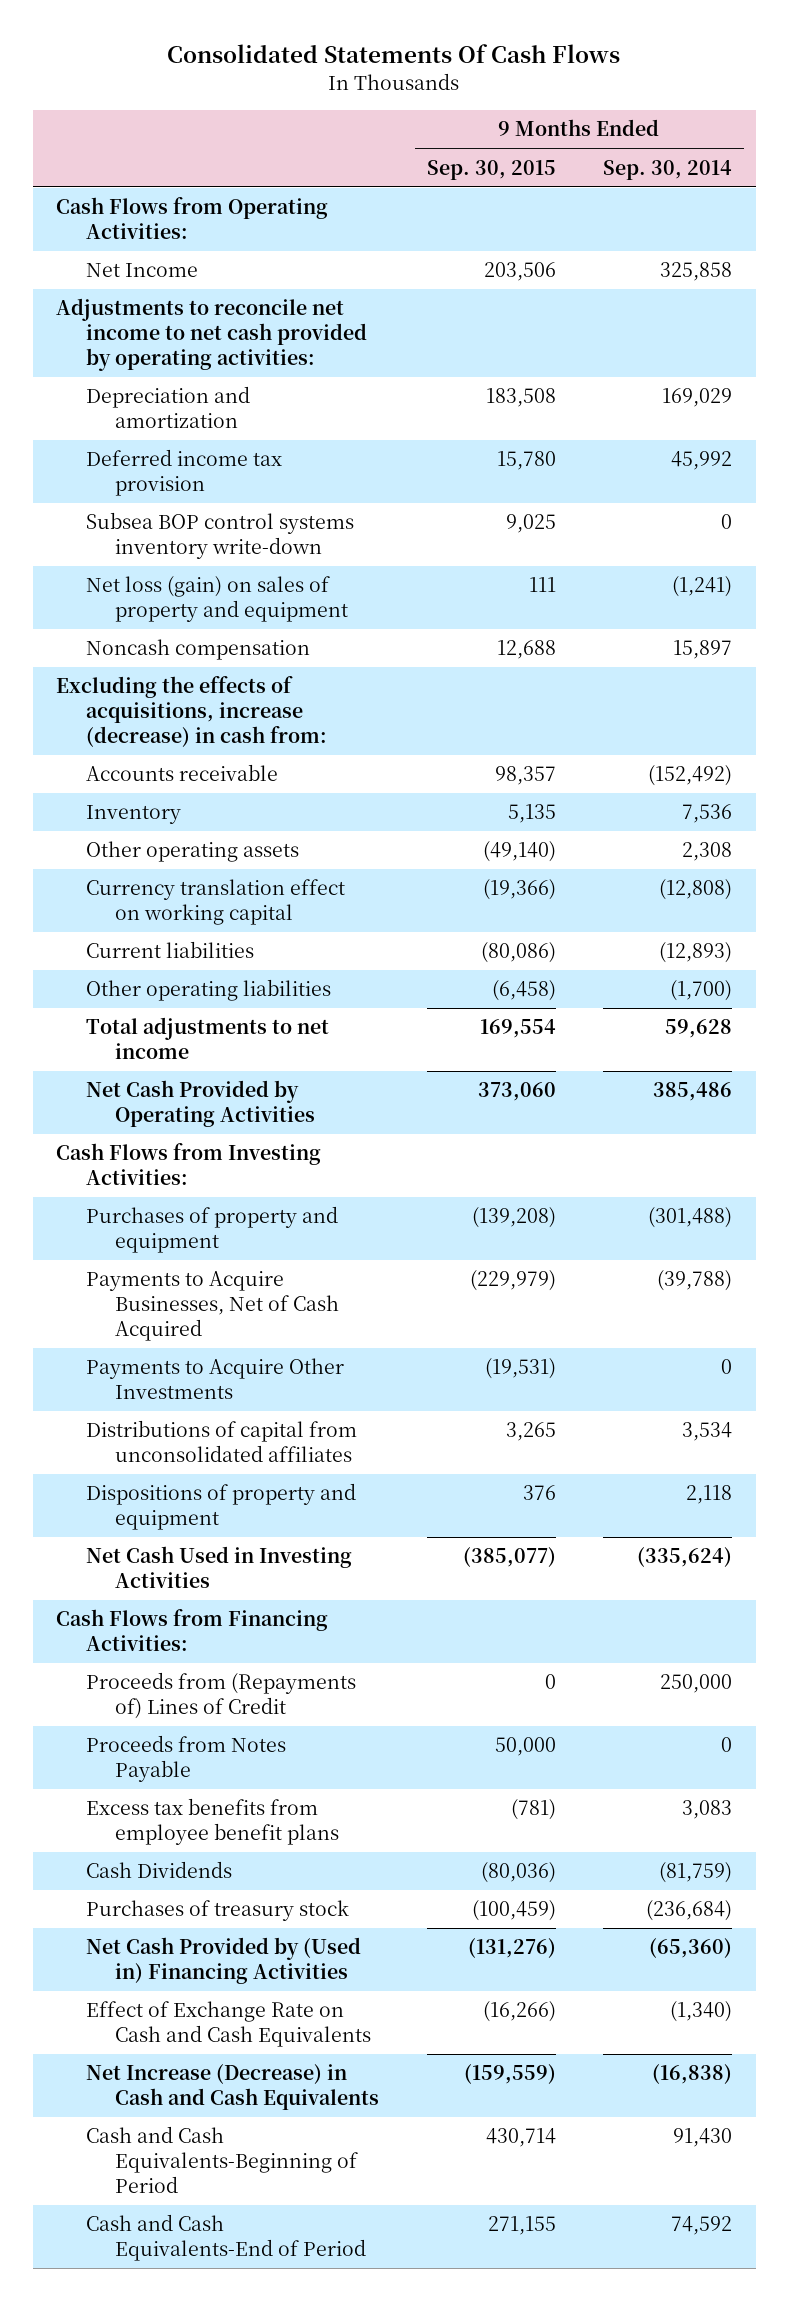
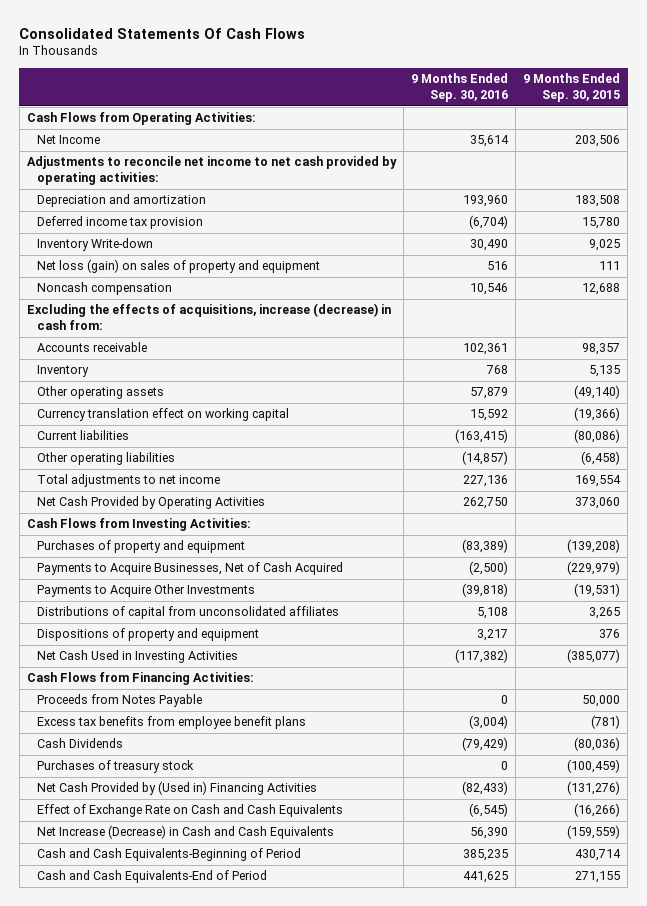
- | 9 Months Ended Sep. 30, 2015 | 9 Months Ended Sep. 30, 2014
+ | 9 Months Ended Sep. 30, 2016 | 9 Months Ended Sep. 30, 2015
- Subsea BOP control systems inventory write-down | 9,025 | 0
+ Inventory Write-down | 30,490 | 9,025
- Proceeds from (Repayments of) Lines of Credit | 0 | 250,000

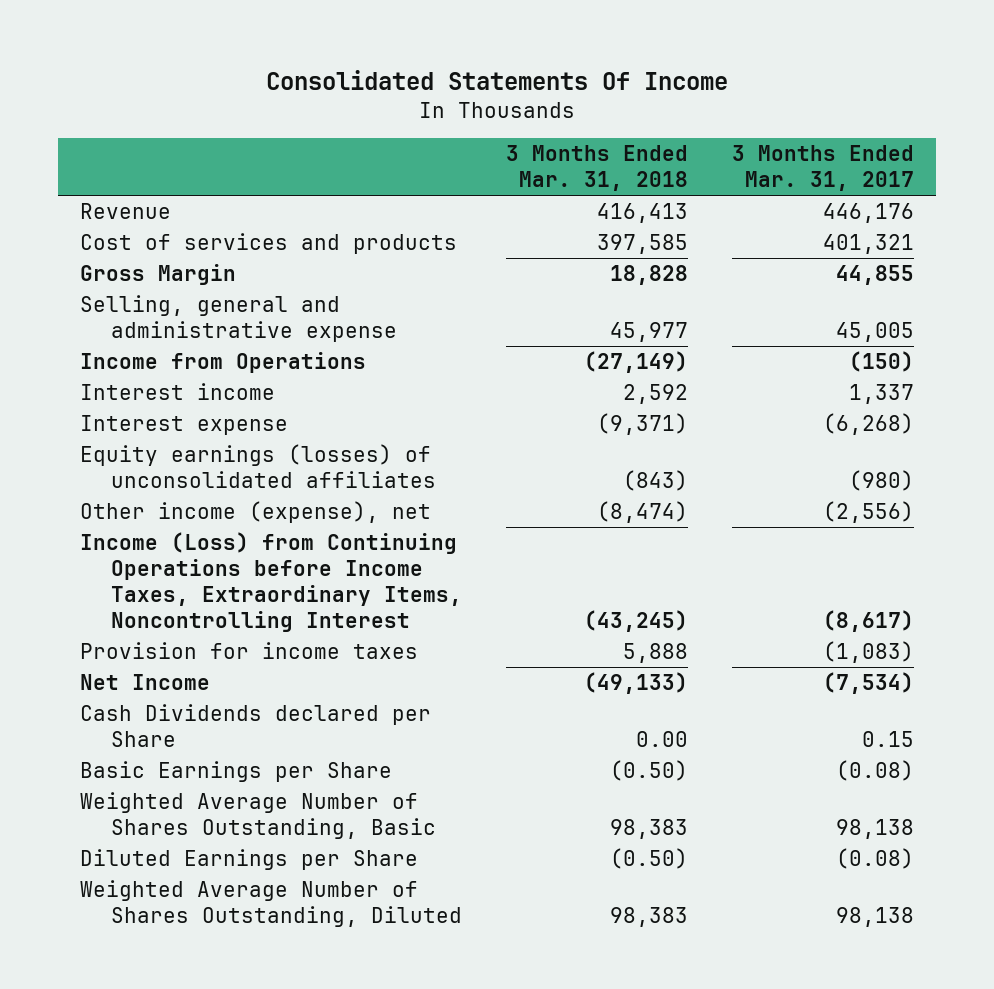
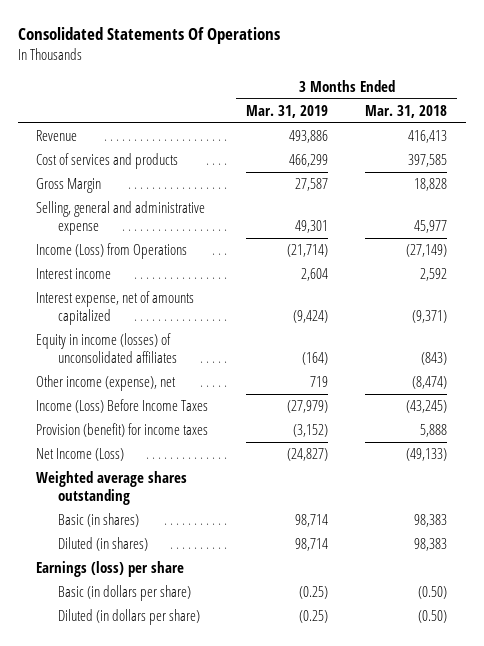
- Consolidated Statements Of Income
+ Consolidated Statements Of Operations
- | 3 Months Ended Mar. 31, 2018 | 3 Months Ended Mar. 31, 2017
+ | 3 Months Ended Mar. 31, 2019 | 3 Months Ended Mar. 31, 2018
- Income from Operations | (27,149) | (150)
+ Income (Loss) from Operations | (21,714) | (27,149)
- Interest expense | (9,371) | (6,268)
- Equity earnings (losses) of unconsolidated affiliates | (843) | (980)
+ Interest expense, net of amounts capitalized | (9,424) | (9,371)
+ Equity in income (losses) of unconsolidated affiliates | (164) | (843)
- Income (Loss) from Continuing Operations before Income Taxes, Extraordinary Items, Noncontrolling Interest | (43,245) | (8,617)
- Provision for income taxes | 5,888 | (1,083)
- Net Income | (49,133) | (7,534)
- Cash Dividends declared per Share | 0.00 | 0.15
- Basic Earnings per Share | (0.50) | (0.08)
- Weighted Average Number of Shares Outstanding, Basic | 98,383 | 98,138
- Diluted Earnings per Share | (0.50) | (0.08)
- Weighted Average Number of Shares Outstanding, Diluted | 98,383 | 98,138
+ Income (Loss) Before Income Taxes | (27,979) | (43,245)
+ Provision (benefit) for income taxes | (3,152) | 5,888
+ Net Income (Loss) | (24,827) | (49,133)
+ Weighted average shares outstanding
+ Basic (in shares) | 98,714 | 98,383
+ Diluted (in shares) | 98,714 | 98,383
+ Earnings (loss) per share
+ Basic (in dollars per share) | (0.25) | (0.50)
+ Diluted (in dollars per share) | (0.25) | (0.50)

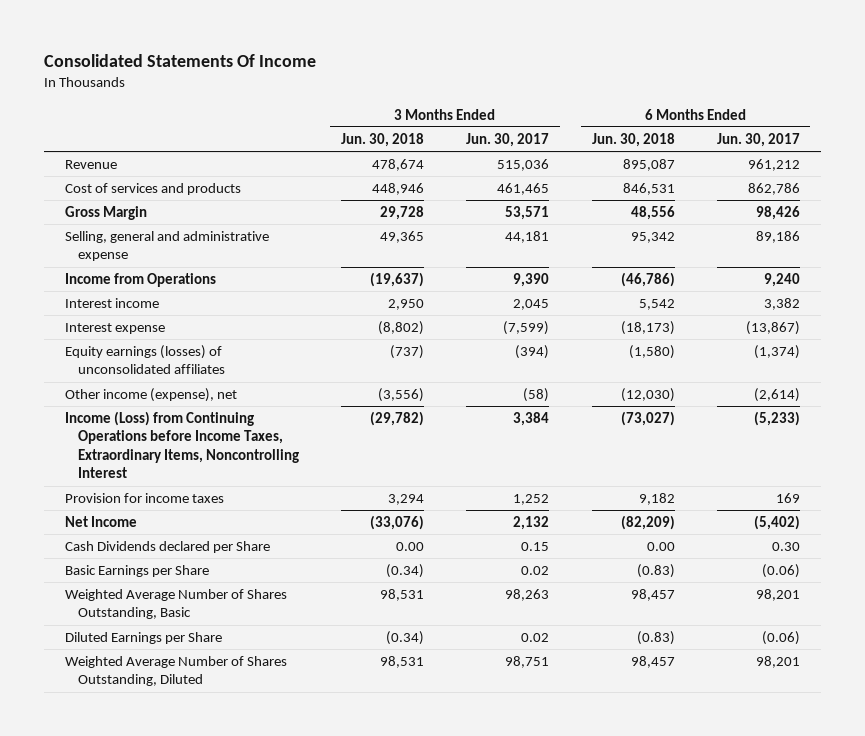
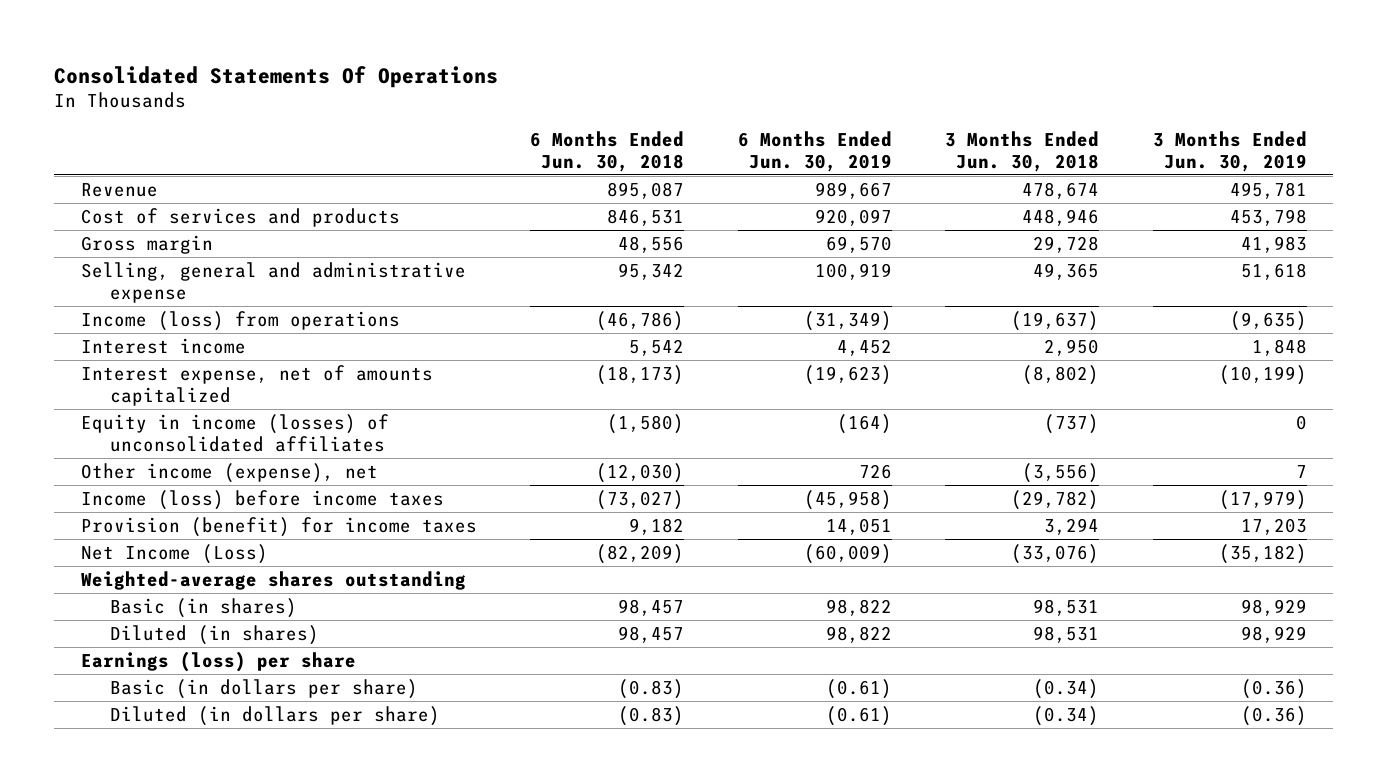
- Consolidated Statements Of Income
+ Consolidated Statements Of Operations
- | 3 Months Ended Jun. 30, 2018 | 3 Months Ended Jun. 30, 2017 | 6 Months Ended Jun. 30, 2018 | 6 Months Ended Jun. 30, 2017
+ | 6 Months Ended Jun. 30, 2018 | 6 Months Ended Jun. 30, 2019 | 3 Months Ended Jun. 30, 2018 | 3 Months Ended Jun. 30, 2019
- Gross Margin | 29,728 | 53,571 | 48,556 | 98,426
+ Gross margin | 48,556 | 69,570 | 29,728 | 41,983
- Income from Operations | (19,637) | 9,390 | (46,786) | 9,240
+ Income (loss) from operations | (46,786) | (31,349) | (19,637) | (9,635)
- Interest expense | (8,802) | (7,599) | (18,173) | (13,867)
- Equity earnings (losses) of unconsolidated affiliates | (737) | (394) | (1,580) | (1,374)
+ Interest expense, net of amounts capitalized | (18,173) | (19,623) | (8,802) | (10,199)
+ Equity in income (losses) of unconsolidated affiliates | (1,580) | (164) | (737) | 0
- Income (Loss) from Continuing Operations before Income Taxes, Extraordinary Items, Noncontrolling Interest | (29,782) | 3,384 | (73,027) | (5,233)
- Provision for income taxes | 3,294 | 1,252 | 9,182 | 169
- Net Income | (33,076) | 2,132 | (82,209) | (5,402)
- Cash Dividends declared per Share | 0.00 | 0.15 | 0.00 | 0.30
- Basic Earnings per Share | (0.34) | 0.02 | (0.83) | (0.06)
- Weighted Average Number of Shares Outstanding, Basic | 98,531 | 98,263 | 98,457 | 98,201
- Diluted Earnings per Share | (0.34) | 0.02 | (0.83) | (0.06)
- Weighted Average Number of Shares Outstanding, Diluted | 98,531 | 98,751 | 98,457 | 98,201
+ Income (loss) before income taxes | (73,027) | (45,958) | (29,782) | (17,979)
+ Provision (benefit) for income taxes | 9,182 | 14,051 | 3,294 | 17,203
+ Net Income (Loss) | (82,209) | (60,009) | (33,076) | (35,182)
+ Weighted-average shares outstanding
+ Basic (in shares) | 98,457 | 98,822 | 98,531 | 98,929
+ Diluted (in shares) | 98,457 | 98,822 | 98,531 | 98,929
+ Earnings (loss) per share
+ Basic (in dollars per share) | (0.83) | (0.61) | (0.34) | (0.36)
+ Diluted (in dollars per share) | (0.83) | (0.61) | (0.34) | (0.36)

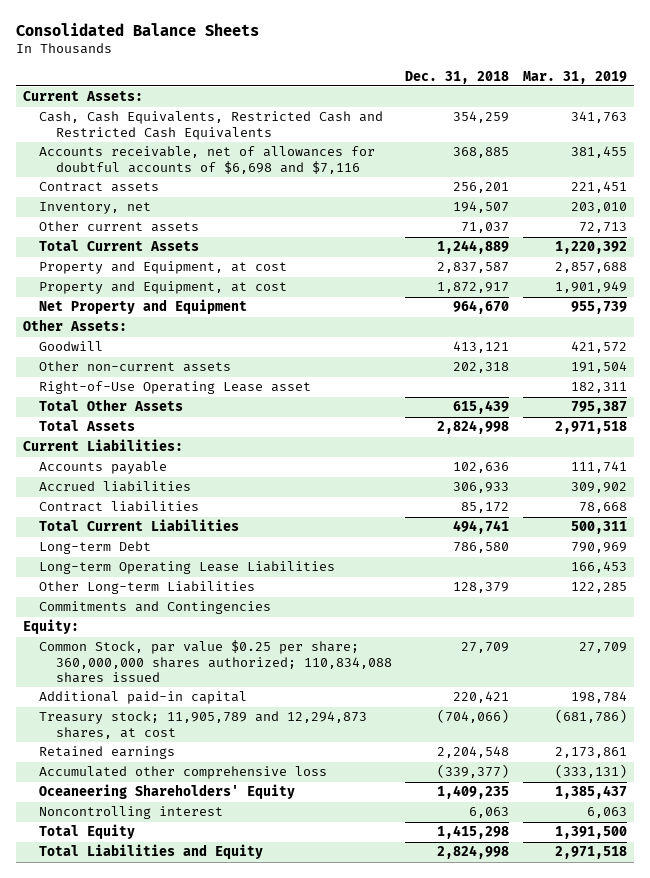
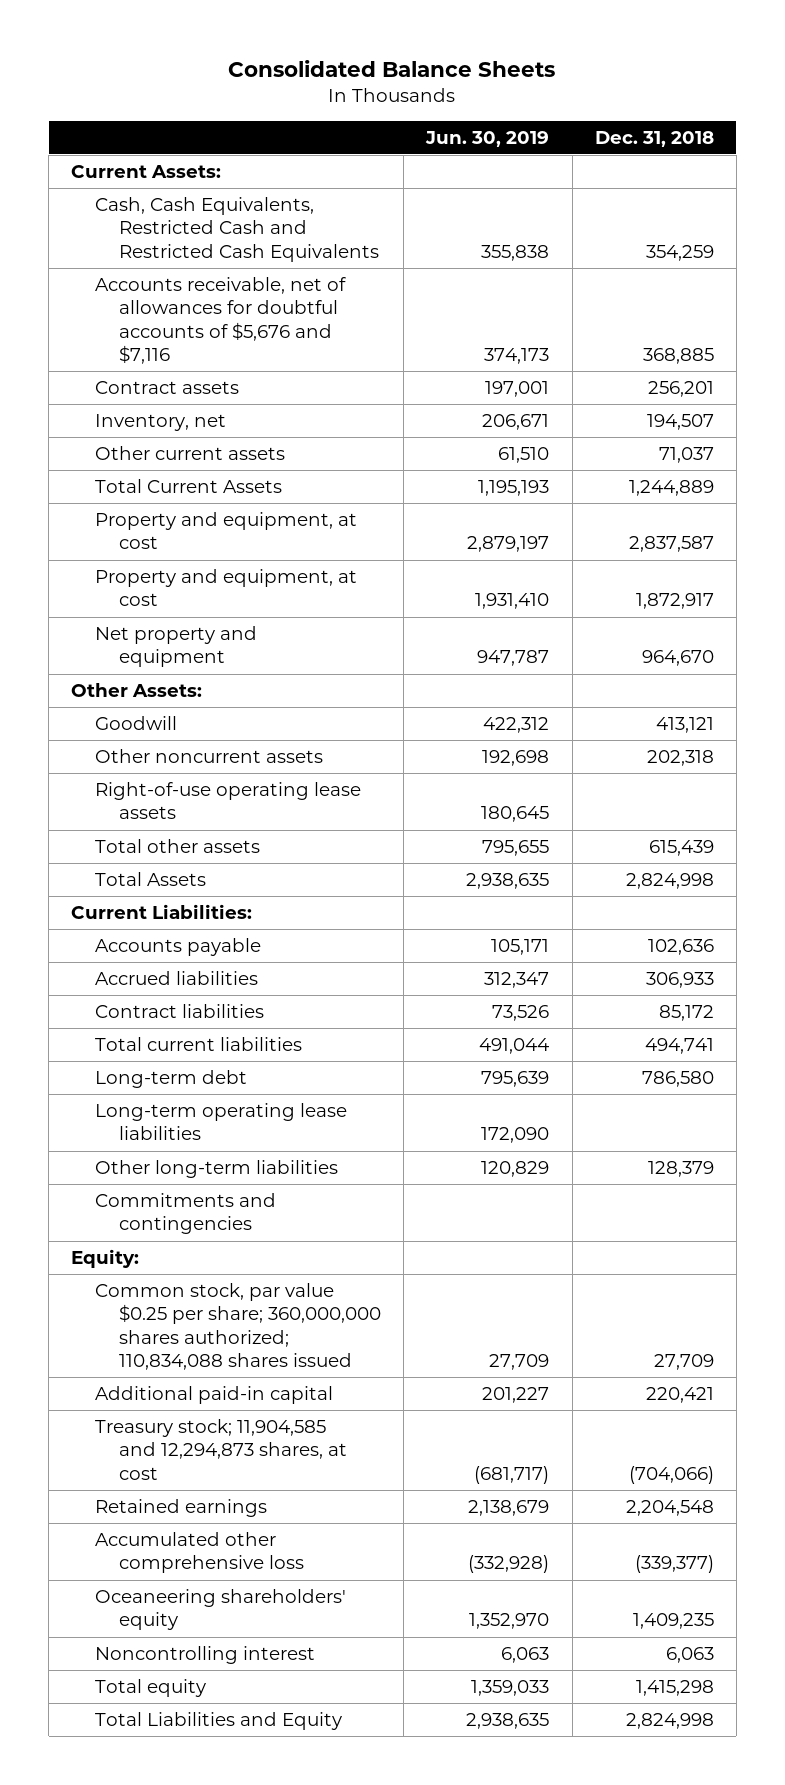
- | Dec. 31, 2018 | Mar. 31, 2019
+ | Jun. 30, 2019 | Dec. 31, 2018
- Accounts receivable, net of allowances for doubtful accounts of $6,698 and $7,116 | 368,885 | 381,455
+ Accounts receivable, net of allowances for doubtful accounts of $5,676 and $7,116 | 374,173 | 368,885
- Property and Equipment, at cost | 2,837,587 | 2,857,688
- Property and Equipment, at cost | 1,872,917 | 1,901,949
- Net Property and Equipment | 964,670 | 955,739
+ Property and equipment, at cost | 2,879,197 | 2,837,587
+ Property and equipment, at cost | 1,931,410 | 1,872,917
+ Net property and equipment | 947,787 | 964,670
- Other non-current assets | 202,318 | 191,504
- Right-of-Use Operating Lease asset | | 182,311
- Total Other Assets | 615,439 | 795,387
+ Other noncurrent assets | 192,698 | 202,318
+ Right-of-use operating lease assets | 180,645 |
+ Total other assets | 795,655 | 615,439
- Total Current Liabilities | 494,741 | 500,311
- Long-term Debt | 786,580 | 790,969
- Long-term Operating Lease Liabilities | | 166,453
- Other Long-term Liabilities | 128,379 | 122,285
- Commitments and Contingencies
+ Total current liabilities | 491,044 | 494,741
+ Long-term debt | 795,639 | 786,580
+ Long-term operating lease liabilities | 172,090 |
+ Other long-term liabilities | 120,829 | 128,379
+ Commitments and contingencies
- Common Stock, par value $0.25 per share; 360,000,000 shares authorized; 110,834,088 shares issued | 27,709 | 27,709
+ Common stock, par value $0.25 per share; 360,000,000 shares authorized; 110,834,088 shares issued | 27,709 | 27,709
- Treasury stock; 11,905,789 and 12,294,873 shares, at cost | (704,066) | (681,786)
+ Treasury stock; 11,904,585 and 12,294,873 shares, at cost | (681,717) | (704,066)
- Oceaneering Shareholders' Equity | 1,409,235 | 1,385,437
+ Oceaneering shareholders' equity | 1,352,970 | 1,409,235
- Total Equity | 1,415,298 | 1,391,500
+ Total equity | 1,359,033 | 1,415,298

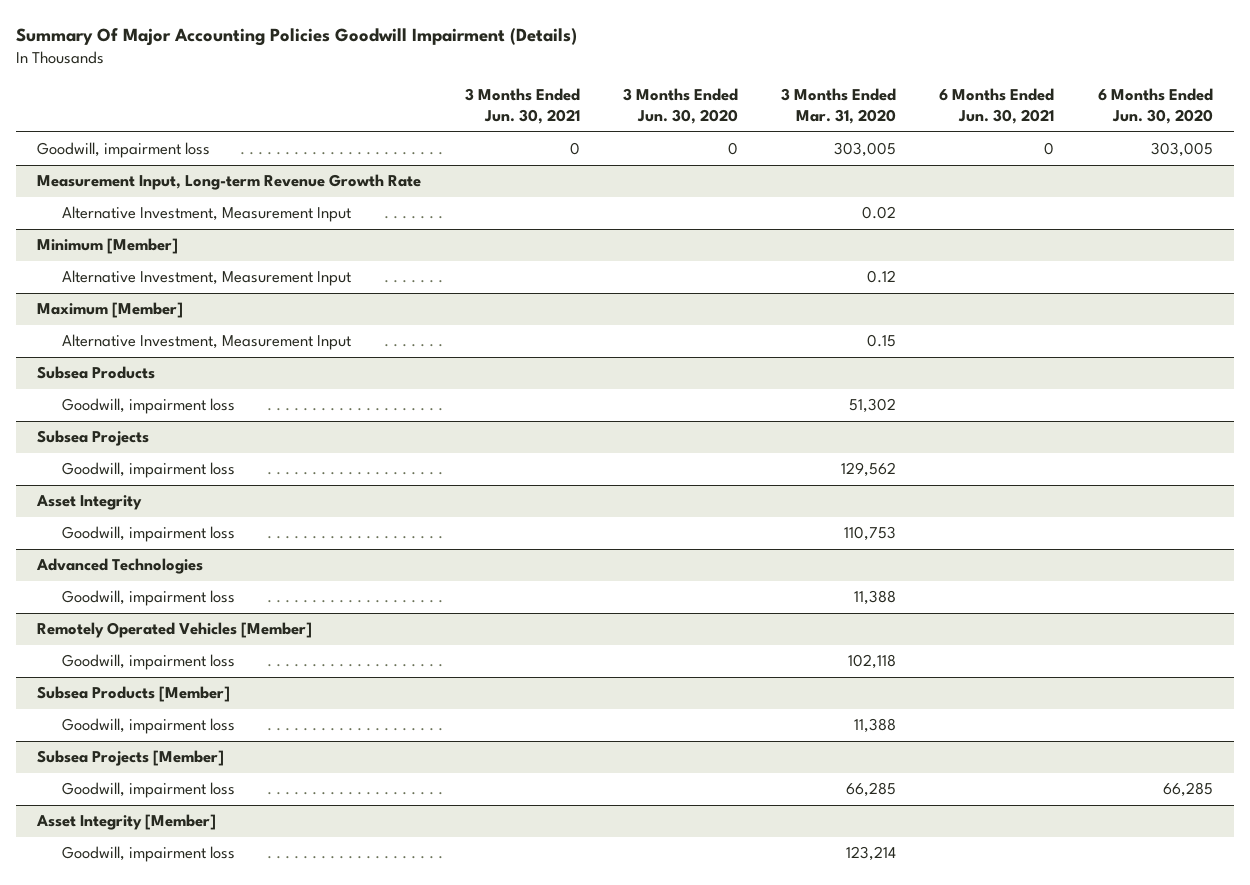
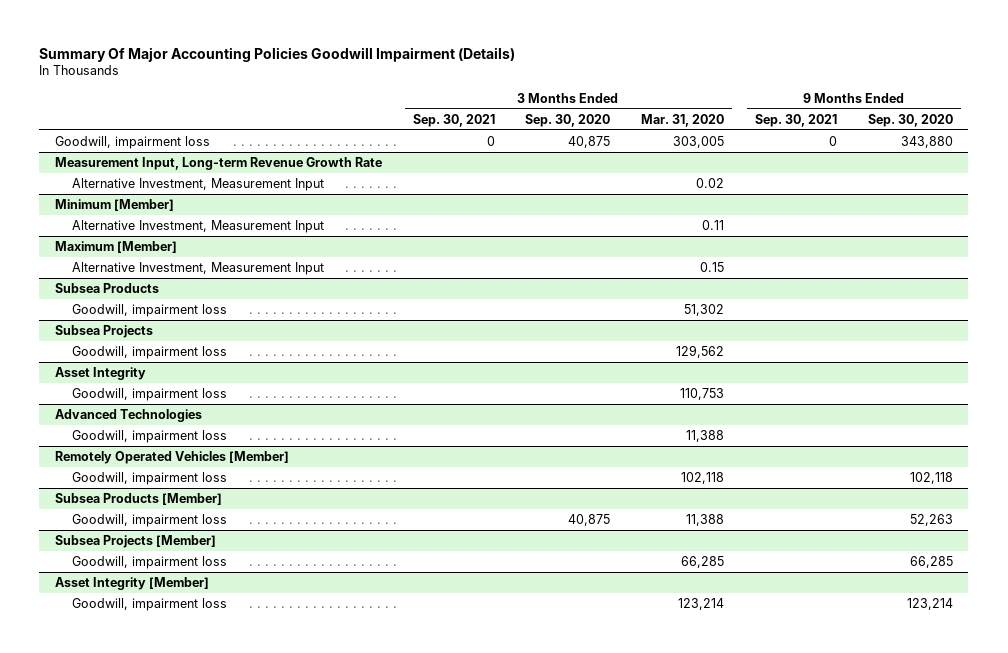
- | 3 Months Ended Jun. 30, 2021 | 3 Months Ended Jun. 30, 2020 | 3 Months Ended Mar. 31, 2020 | 6 Months Ended Jun. 30, 2021 | 6 Months Ended Jun. 30, 2020
+ | 3 Months Ended Sep. 30, 2021 | 3 Months Ended Sep. 30, 2020 | 3 Months Ended Mar. 31, 2020 | 9 Months Ended Sep. 30, 2021 | 9 Months Ended Sep. 30, 2020
@ Minimum [Member]
- Alternative Investment, Measurement Input | | | 0.12 | |
+ Alternative Investment, Measurement Input | | | 0.11 | |

